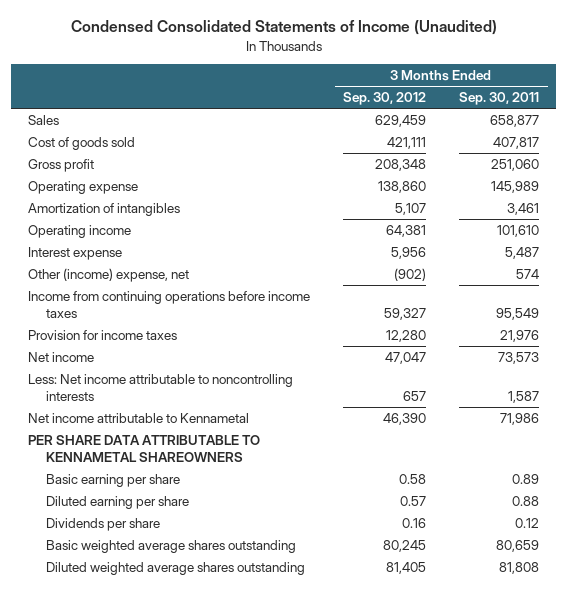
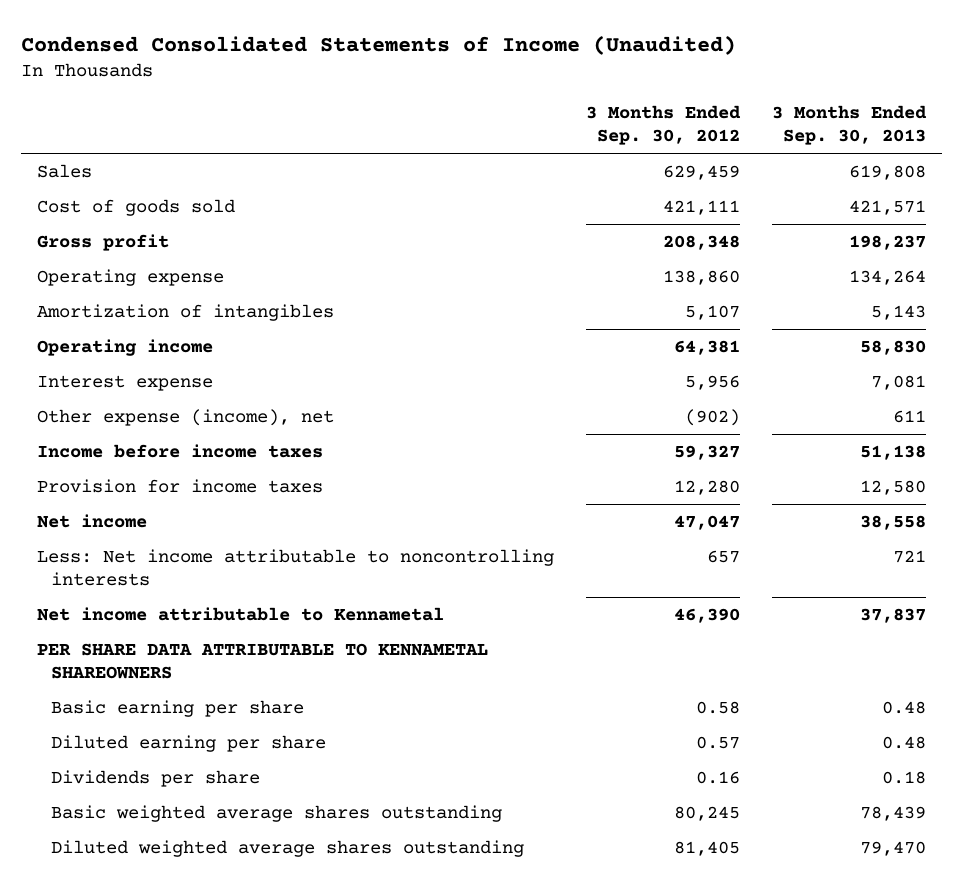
- | 3 Months Ended Sep. 30, 2012 | 3 Months Ended Sep. 30, 2011
+ | 3 Months Ended Sep. 30, 2012 | 3 Months Ended Sep. 30, 2013
- Other (income) expense, net | (902) | 574
- Income from continuing operations before income taxes | 59,327 | 95,549
+ Other expense (income), net | (902) | 611
+ Income before income taxes | 59,327 | 51,138

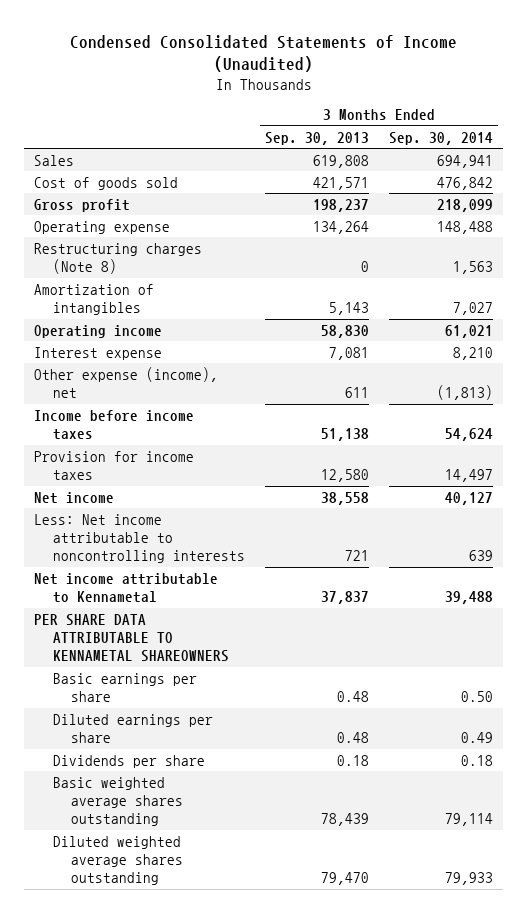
- | 3 Months Ended Sep. 30, 2012 | 3 Months Ended Sep. 30, 2013
+ | 3 Months Ended Sep. 30, 2013 | 3 Months Ended Sep. 30, 2014
+ Restructuring charges (Note 8) | 0 | 1,563
- Basic earning per share | 0.58 | 0.48
- Diluted earning per share | 0.57 | 0.48
+ Basic earnings per share | 0.48 | 0.50
+ Diluted earnings per share | 0.48 | 0.49

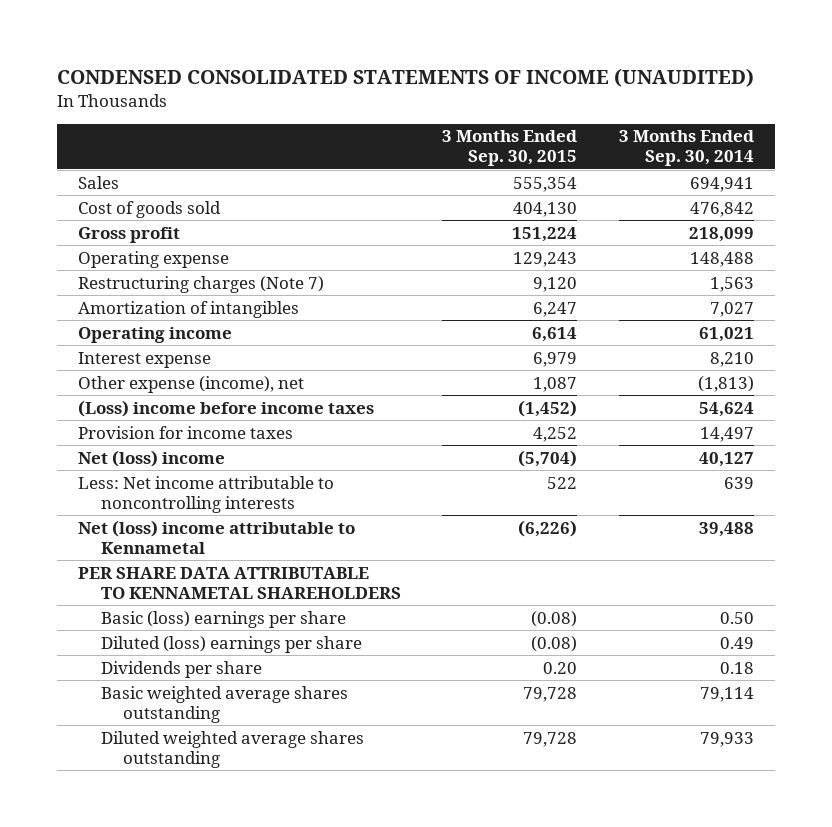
- Condensed Consolidated Statements of Income (Unaudited)
+ CONDENSED CONSOLIDATED STATEMENTS OF INCOME (UNAUDITED)
- | 3 Months Ended Sep. 30, 2013 | 3 Months Ended Sep. 30, 2014
+ | 3 Months Ended Sep. 30, 2015 | 3 Months Ended Sep. 30, 2014
- Restructuring charges (Note 8) | 0 | 1,563
+ Restructuring charges (Note 7) | 9,120 | 1,563
- Income before income taxes | 51,138 | 54,624
+ (Loss) income before income taxes | (1,452) | 54,624
- Net income | 38,558 | 40,127
+ Net (loss) income | (5,704) | 40,127
- Net income attributable to Kennametal | 37,837 | 39,488
- PER SHARE DATA ATTRIBUTABLE TO KENNAMETAL SHAREOWNERS
- Basic earnings per share | 0.48 | 0.50
- Diluted earnings per share | 0.48 | 0.49
+ Net (loss) income attributable to Kennametal | (6,226) | 39,488
+ PER SHARE DATA ATTRIBUTABLE TO KENNAMETAL SHAREHOLDERS
+ Basic (loss) earnings per share | (0.08) | 0.50
+ Diluted (loss) earnings per share | (0.08) | 0.49

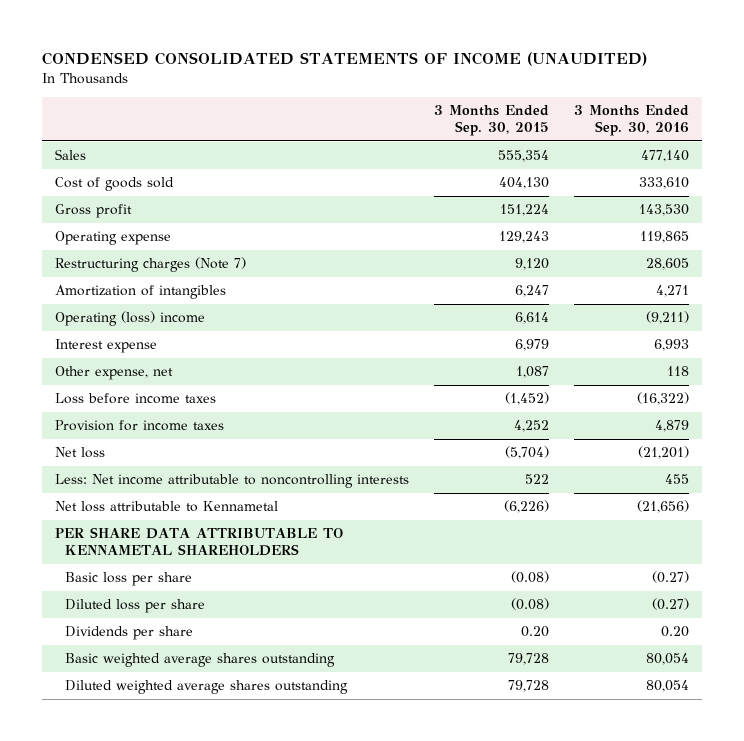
- | 3 Months Ended Sep. 30, 2015 | 3 Months Ended Sep. 30, 2014
+ | 3 Months Ended Sep. 30, 2015 | 3 Months Ended Sep. 30, 2016
- Operating income | 6,614 | 61,021
+ Operating (loss) income | 6,614 | (9,211)
- Other expense (income), net | 1,087 | (1,813)
- (Loss) income before income taxes | (1,452) | 54,624
+ Other expense, net | 1,087 | 118
+ Loss before income taxes | (1,452) | (16,322)
- Net (loss) income | (5,704) | 40,127
+ Net loss | (5,704) | (21,201)
- Net (loss) income attributable to Kennametal | (6,226) | 39,488
+ Net loss attributable to Kennametal | (6,226) | (21,656)
- Basic (loss) earnings per share | (0.08) | 0.50
- Diluted (loss) earnings per share | (0.08) | 0.49
+ Basic loss per share | (0.08) | (0.27)
+ Diluted loss per share | (0.08) | (0.27)

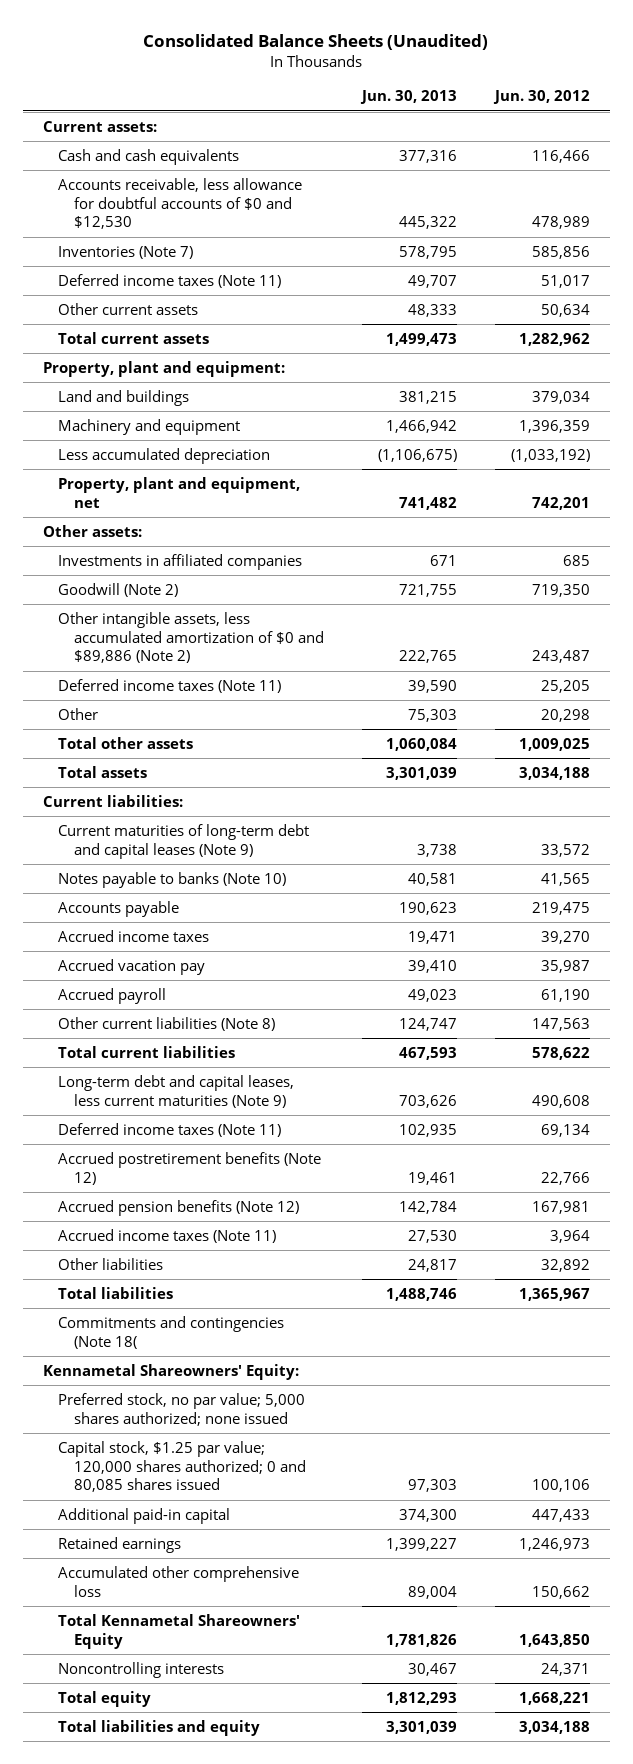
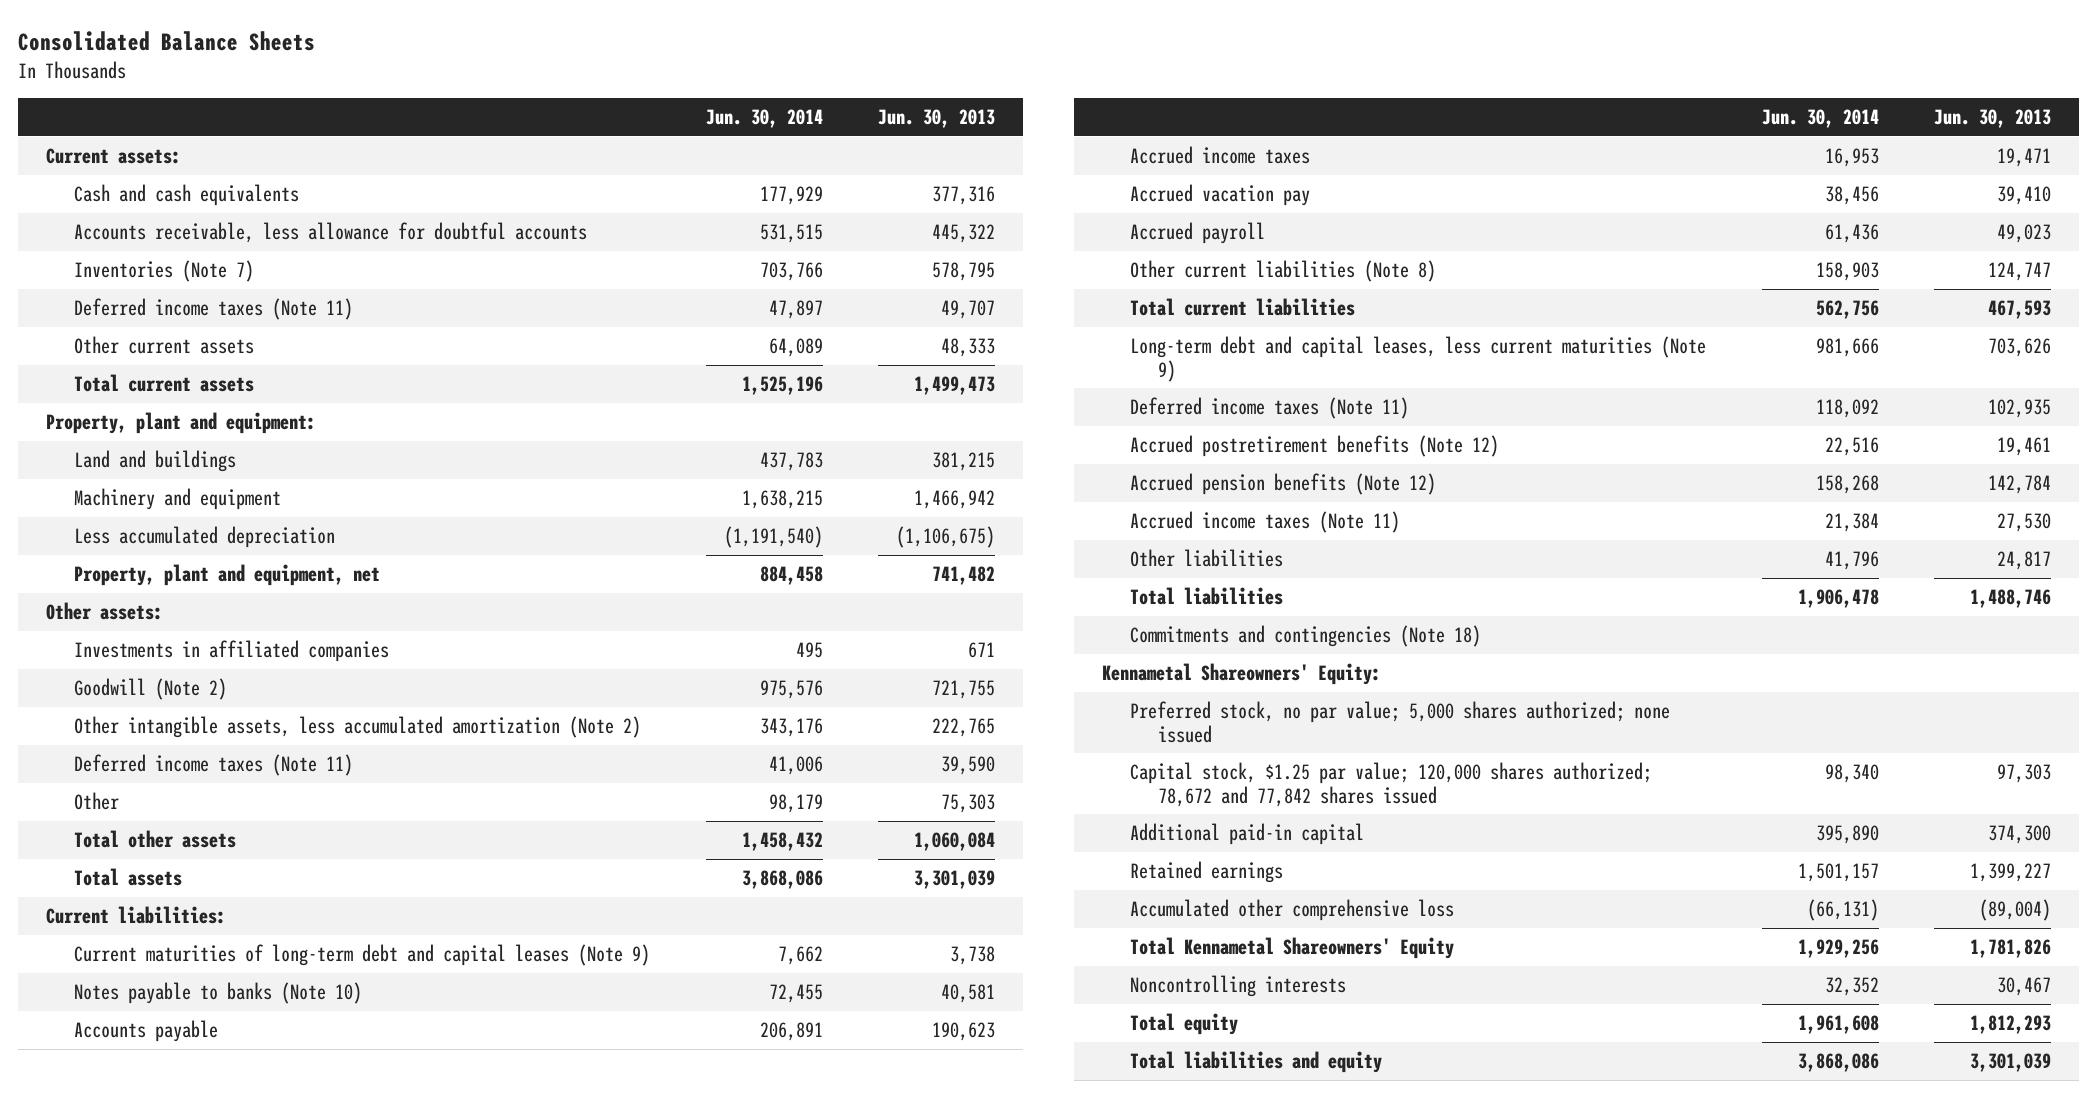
- Consolidated Balance Sheets (Unaudited)
+ Consolidated Balance Sheets
- | Jun. 30, 2013 | Jun. 30, 2012
+ | Jun. 30, 2014 | Jun. 30, 2013
- Accounts receivable, less allowance for doubtful accounts of $0 and $12,530 | 445,322 | 478,989
+ Accounts receivable, less allowance for doubtful accounts | 531,515 | 445,322
- Other intangible assets, less accumulated amortization of $0 and $89,886 (Note 2) | 222,765 | 243,487
+ Other intangible assets, less accumulated amortization (Note 2) | 343,176 | 222,765
- Commitments and contingencies (Note 18(
+ Commitments and contingencies (Note 18)
- Capital stock, $1.25 par value; 120,000 shares authorized; 0 and 80,085 shares issued | 97,303 | 100,106
+ Capital stock, $1.25 par value; 120,000 shares authorized; 78,672 and 77,842 shares issued | 98,340 | 97,303
- Accumulated other comprehensive loss | 89,004 | 150,662
+ Accumulated other comprehensive loss | (66,131) | (89,004)

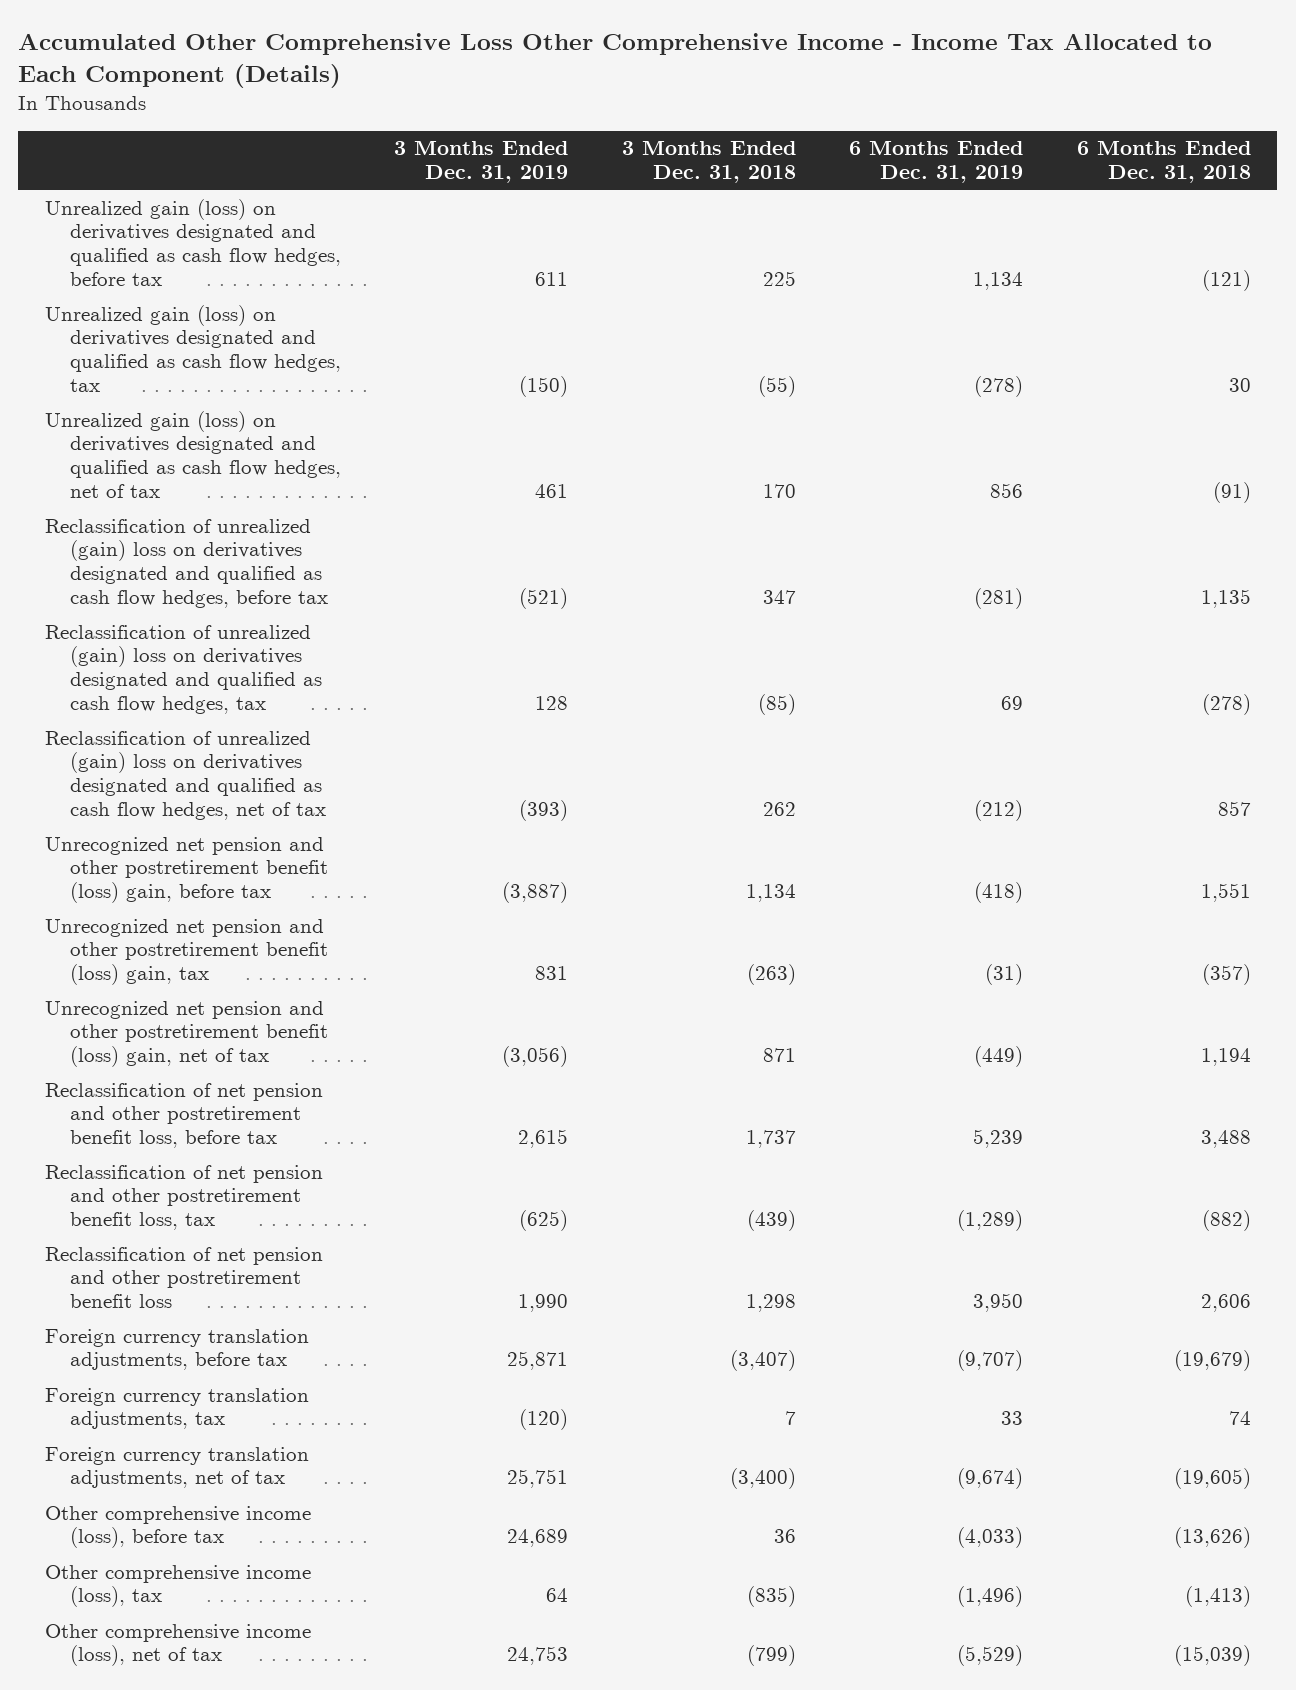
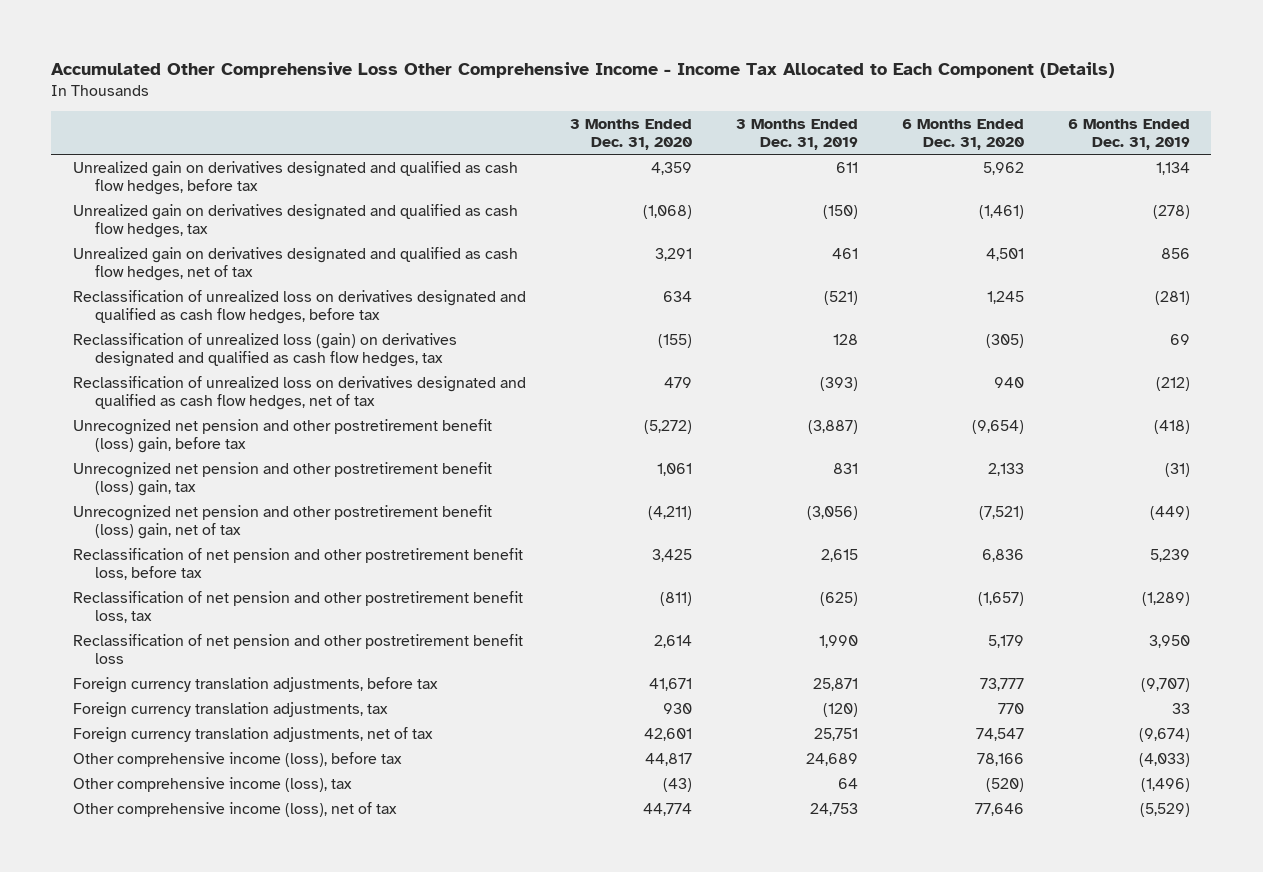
- | 3 Months Ended Dec. 31, 2019 | 3 Months Ended Dec. 31, 2018 | 6 Months Ended Dec. 31, 2019 | 6 Months Ended Dec. 31, 2018
+ | 3 Months Ended Dec. 31, 2020 | 3 Months Ended Dec. 31, 2019 | 6 Months Ended Dec. 31, 2020 | 6 Months Ended Dec. 31, 2019
- Unrealized gain (loss) on derivatives designated and qualified as cash flow hedges, before tax | 611 | 225 | 1,134 | (121)
- Unrealized gain (loss) on derivatives designated and qualified as cash flow hedges, tax | (150) | (55) | (278) | 30
- Unrealized gain (loss) on derivatives designated and qualified as cash flow hedges, net of tax | 461 | 170 | 856 | (91)
- Reclassification of unrealized (gain) loss on derivatives designated and qualified as cash flow hedges, before tax | (521) | 347 | (281) | 1,135
- Reclassification of unrealized (gain) loss on derivatives designated and qualified as cash flow hedges, tax | 128 | (85) | 69 | (278)
- Reclassification of unrealized (gain) loss on derivatives designated and qualified as cash flow hedges, net of tax | (393) | 262 | (212) | 857
+ Unrealized gain on derivatives designated and qualified as cash flow hedges, before tax | 4,359 | 611 | 5,962 | 1,134
+ Unrealized gain on derivatives designated and qualified as cash flow hedges, tax | (1,068) | (150) | (1,461) | (278)
+ Unrealized gain on derivatives designated and qualified as cash flow hedges, net of tax | 3,291 | 461 | 4,501 | 856
+ Reclassification of unrealized loss on derivatives designated and qualified as cash flow hedges, before tax | 634 | (521) | 1,245 | (281)
+ Reclassification of unrealized loss (gain) on derivatives designated and qualified as cash flow hedges, tax | (155) | 128 | (305) | 69
+ Reclassification of unrealized loss on derivatives designated and qualified as cash flow hedges, net of tax | 479 | (393) | 940 | (212)

